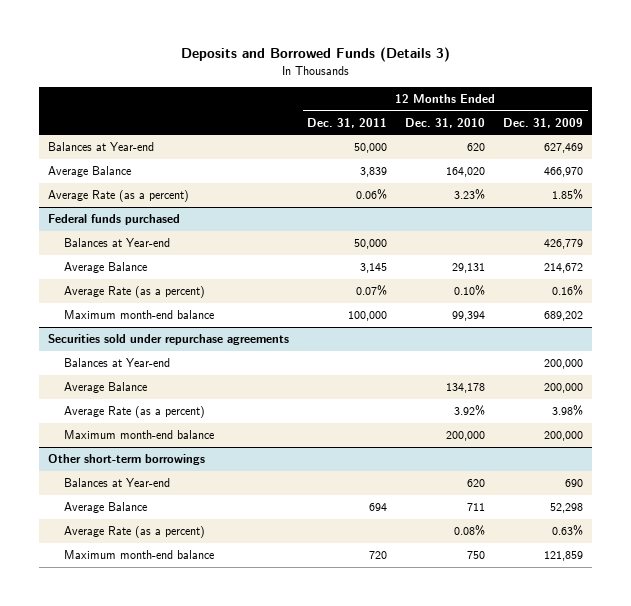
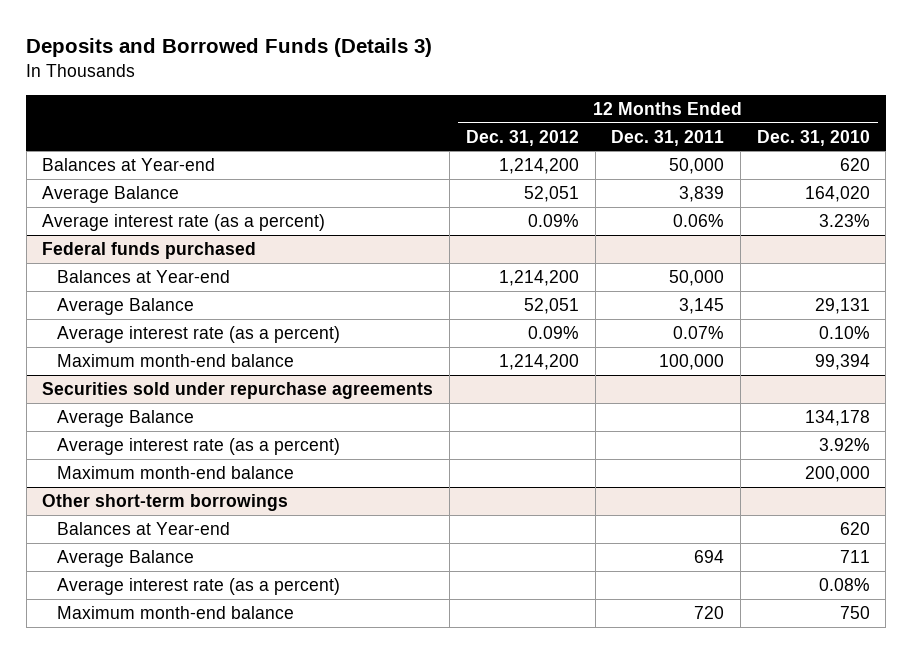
- | 12 Months Ended Dec. 31, 2011 | 12 Months Ended Dec. 31, 2010 | 12 Months Ended Dec. 31, 2009
+ | 12 Months Ended Dec. 31, 2012 | 12 Months Ended Dec. 31, 2011 | 12 Months Ended Dec. 31, 2010
- Average Rate (as a percent) | 0.06% | 3.23% | 1.85%
+ Average interest rate (as a percent) | 0.09% | 0.06% | 3.23%
@ Federal funds purchased
- Average Rate (as a percent) | 0.07% | 0.10% | 0.16%
+ Average interest rate (as a percent) | 0.09% | 0.07% | 0.10%
@ Securities sold under repurchase agreements
- Balances at Year-end | | | 200,000
- Average Rate (as a percent) | | 3.92% | 3.98%
+ Average interest rate (as a percent) | | | 3.92%
@ Other short-term borrowings
- Average Rate (as a percent) | | 0.08% | 0.63%
+ Average interest rate (as a percent) | | | 0.08%

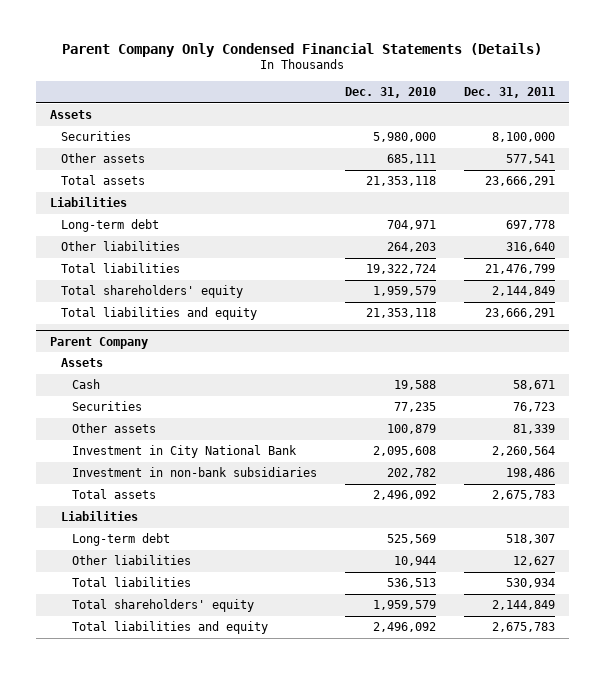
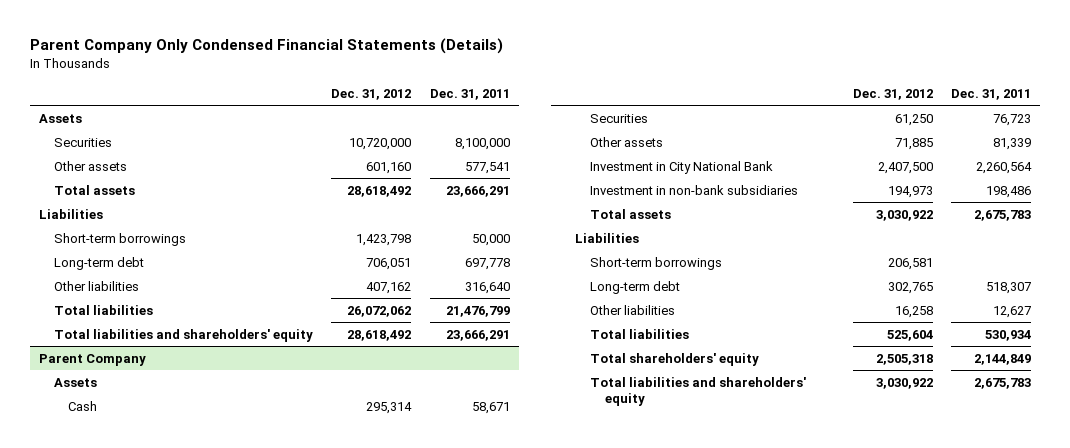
- | Dec. 31, 2010 | Dec. 31, 2011
+ | Dec. 31, 2012 | Dec. 31, 2011
+ Short-term borrowings | 1,423,798 | 50,000
- Total shareholders' equity | 1,959,579 | 2,144,849
- Total liabilities and equity | 21,353,118 | 23,666,291
+ Total liabilities and shareholders' equity | 28,618,492 | 23,666,291
@ Parent Company
+ Short-term borrowings | 206,581 |
- Total liabilities and equity | 2,496,092 | 2,675,783
+ Total liabilities and shareholders' equity | 3,030,922 | 2,675,783

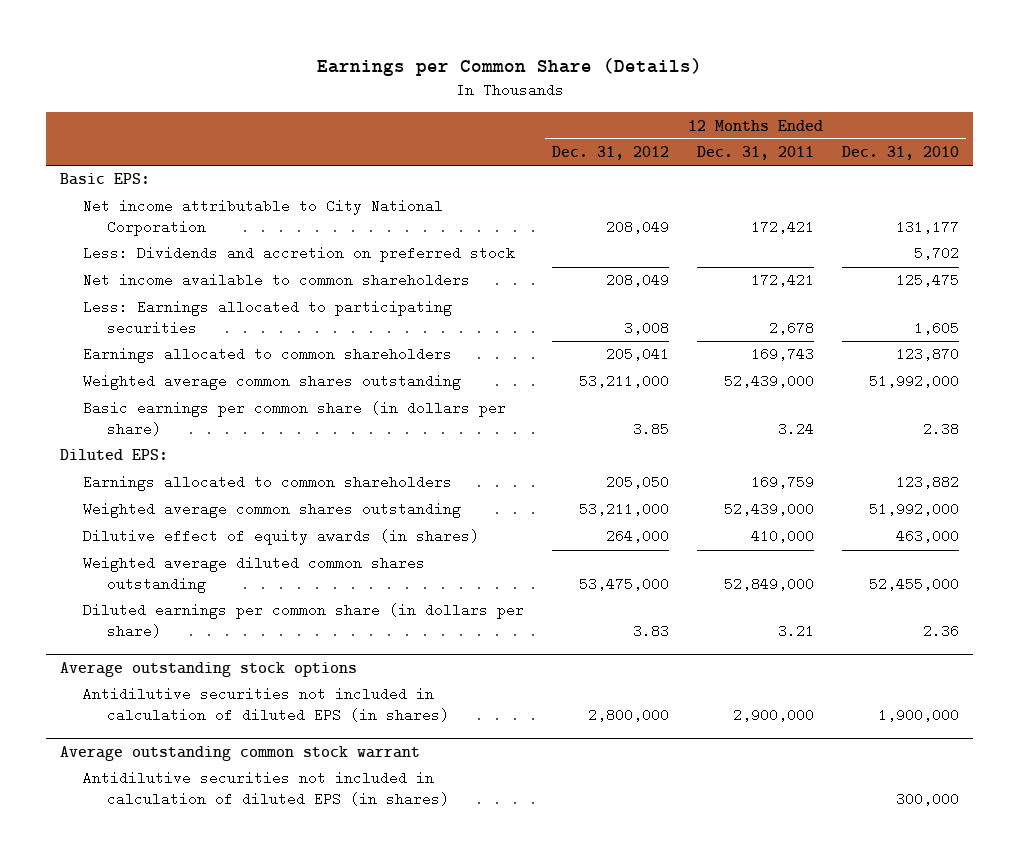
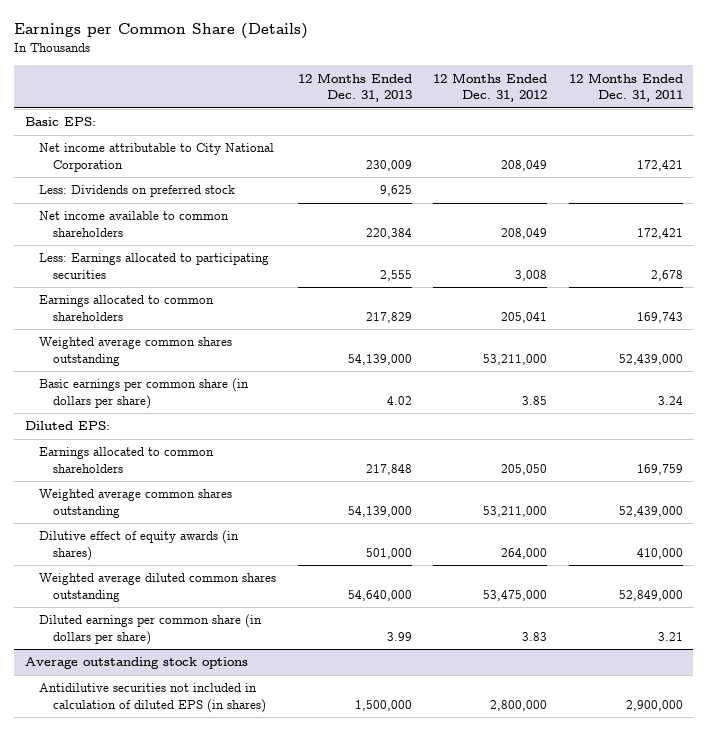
- | 12 Months Ended Dec. 31, 2012 | 12 Months Ended Dec. 31, 2011 | 12 Months Ended Dec. 31, 2010
+ | 12 Months Ended Dec. 31, 2013 | 12 Months Ended Dec. 31, 2012 | 12 Months Ended Dec. 31, 2011
- Less: Dividends and accretion on preferred stock | | | 5,702
+ Less: Dividends on preferred stock | 9,625 | |
- Average outstanding common stock warrant
- Antidilutive securities not included in calculation of diluted EPS (in shares) | | | 300,000

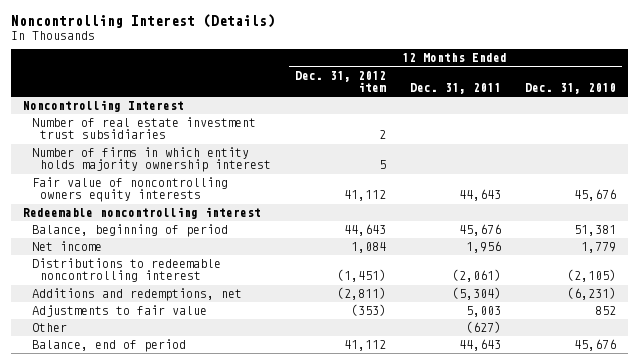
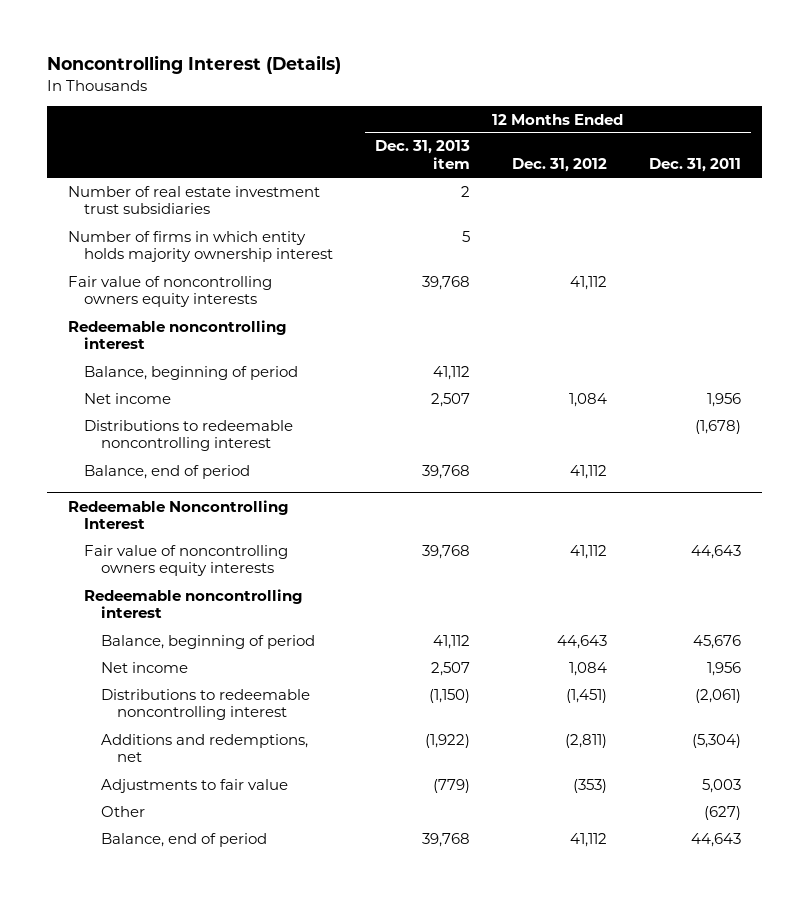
- | 12 Months Ended Dec. 31, 2012 item | 12 Months Ended Dec. 31, 2011 | 12 Months Ended Dec. 31, 2010
+ | 12 Months Ended Dec. 31, 2013 item | 12 Months Ended Dec. 31, 2012 | 12 Months Ended Dec. 31, 2011
- Noncontrolling Interest
+ Fair value of noncontrolling owners equity interests | 39,768 | 41,112 |
+ Redeemable noncontrolling interest
+ Balance, beginning of period | 41,112 | |
+ Net income | 2,507 | 1,084 | 1,956
+ Distributions to redeemable noncontrolling interest | | | (1,678)
+ Balance, end of period | 39,768 | 41,112 |
+ Redeemable Noncontrolling Interest

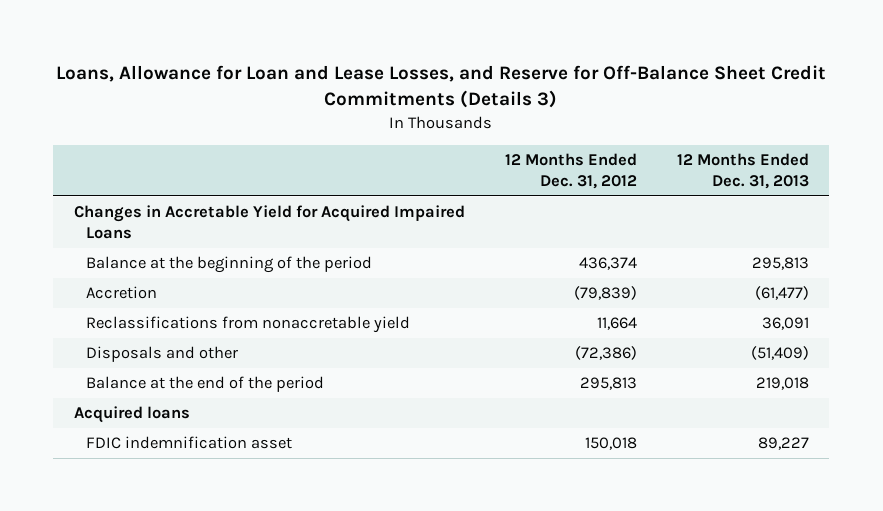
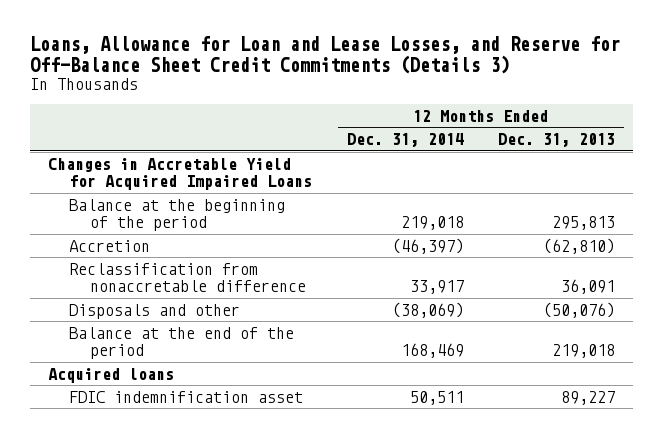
- | 12 Months Ended Dec. 31, 2012 | 12 Months Ended Dec. 31, 2013
+ | 12 Months Ended Dec. 31, 2014 | 12 Months Ended Dec. 31, 2013
- Accretion | (79,839) | (61,477)
- Reclassifications from nonaccretable yield | 11,664 | 36,091
- Disposals and other | (72,386) | (51,409)
+ Accretion | (46,397) | (62,810)
+ Reclassification from nonaccretable difference | 33,917 | 36,091
+ Disposals and other | (38,069) | (50,076)

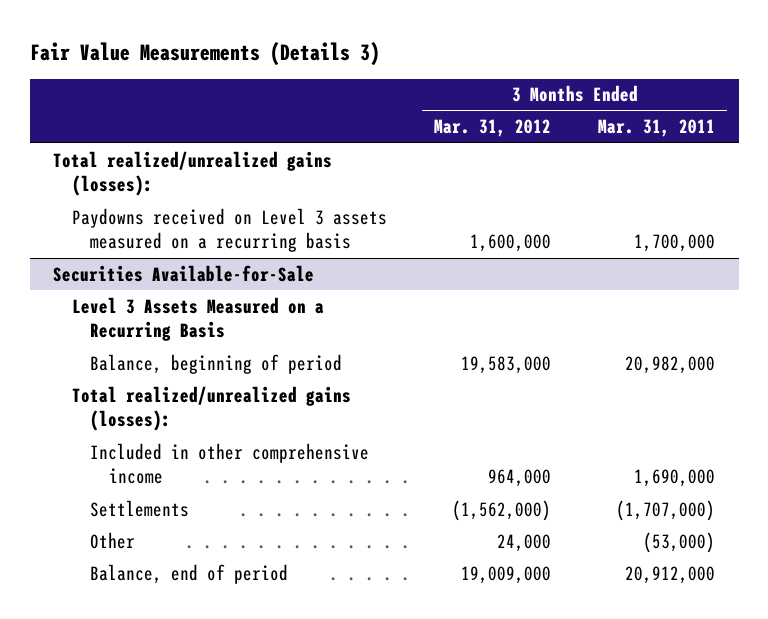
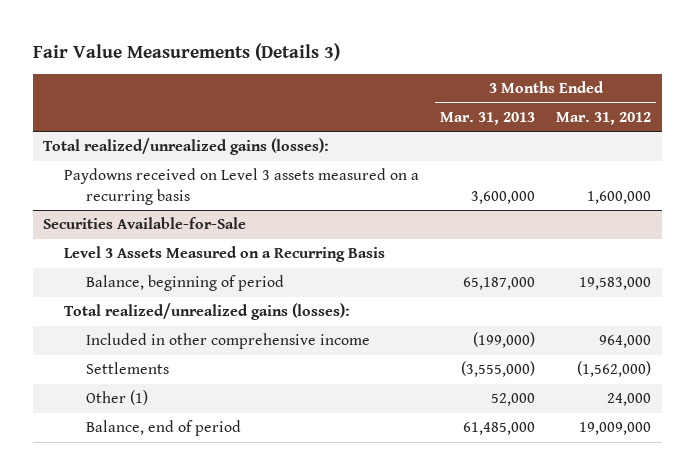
- | 3 Months Ended Mar. 31, 2012 | 3 Months Ended Mar. 31, 2011
+ | 3 Months Ended Mar. 31, 2013 | 3 Months Ended Mar. 31, 2012
@ Securities Available-for-Sale
- Other | 24,000 | (53,000)
+ Other (1) | 52,000 | 24,000

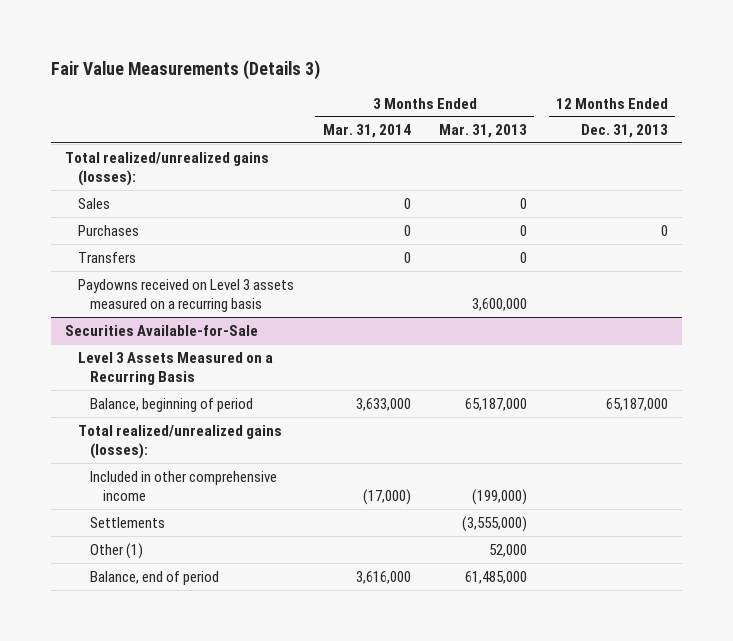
- | 3 Months Ended Mar. 31, 2013 | 3 Months Ended Mar. 31, 2012
+ | 3 Months Ended Mar. 31, 2014 | 3 Months Ended Mar. 31, 2013 | 12 Months Ended Dec. 31, 2013
+ Sales | 0 | 0 |
+ Purchases | 0 | 0 | 0
+ Transfers | 0 | 0 |

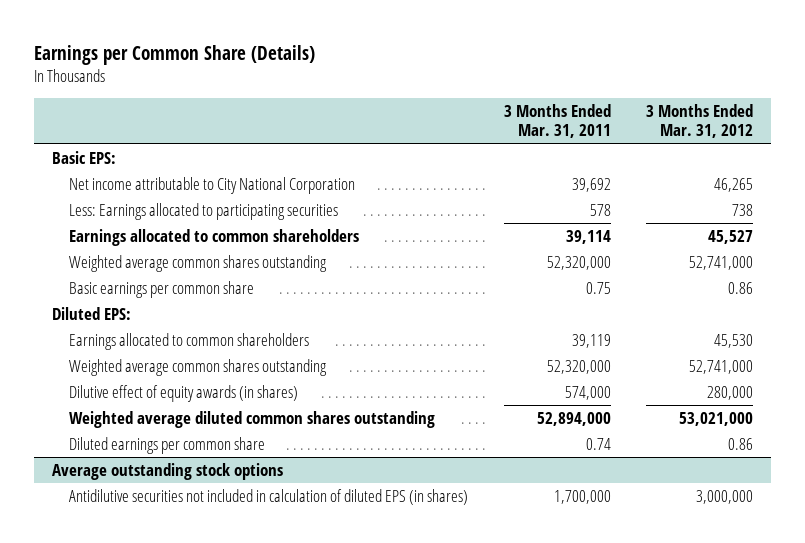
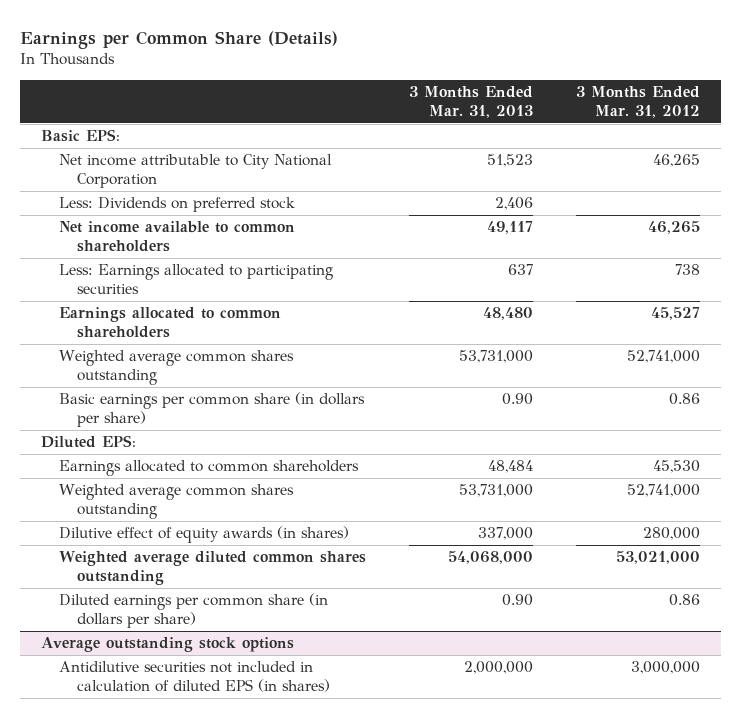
- | 3 Months Ended Mar. 31, 2011 | 3 Months Ended Mar. 31, 2012
+ | 3 Months Ended Mar. 31, 2013 | 3 Months Ended Mar. 31, 2012
+ Less: Dividends on preferred stock | 2,406 |
+ Net income available to common shareholders | 49,117 | 46,265
- Basic earnings per common share | 0.75 | 0.86
+ Basic earnings per common share (in dollars per share) | 0.90 | 0.86
- Diluted earnings per common share | 0.74 | 0.86
+ Diluted earnings per common share (in dollars per share) | 0.90 | 0.86

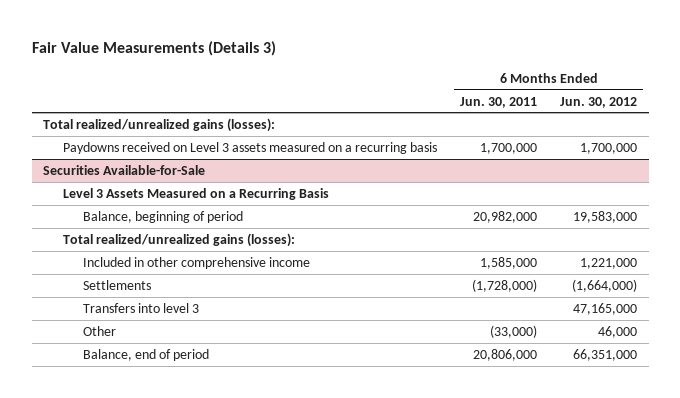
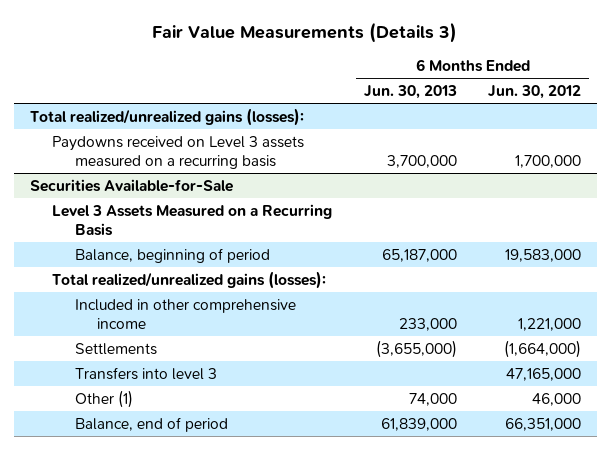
- | 6 Months Ended Jun. 30, 2011 | 6 Months Ended Jun. 30, 2012
+ | 6 Months Ended Jun. 30, 2013 | 6 Months Ended Jun. 30, 2012
@ Securities Available-for-Sale
- Other | (33,000) | 46,000
+ Other (1) | 74,000 | 46,000

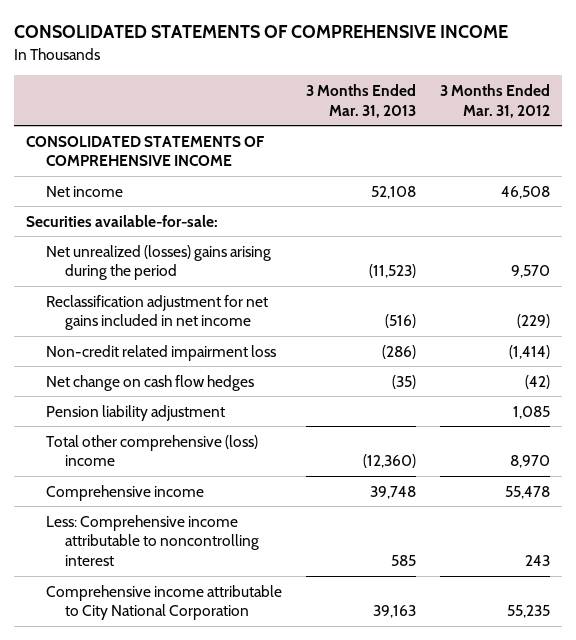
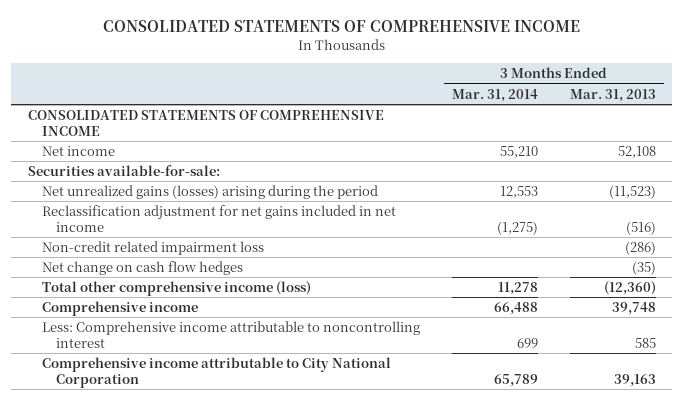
- | 3 Months Ended Mar. 31, 2013 | 3 Months Ended Mar. 31, 2012
+ | 3 Months Ended Mar. 31, 2014 | 3 Months Ended Mar. 31, 2013
- Net unrealized (losses) gains arising during the period | (11,523) | 9,570
+ Net unrealized gains (losses) arising during the period | 12,553 | (11,523)
- Pension liability adjustment | | 1,085
- Total other comprehensive (loss) income | (12,360) | 8,970
+ Total other comprehensive income (loss) | 11,278 | (12,360)

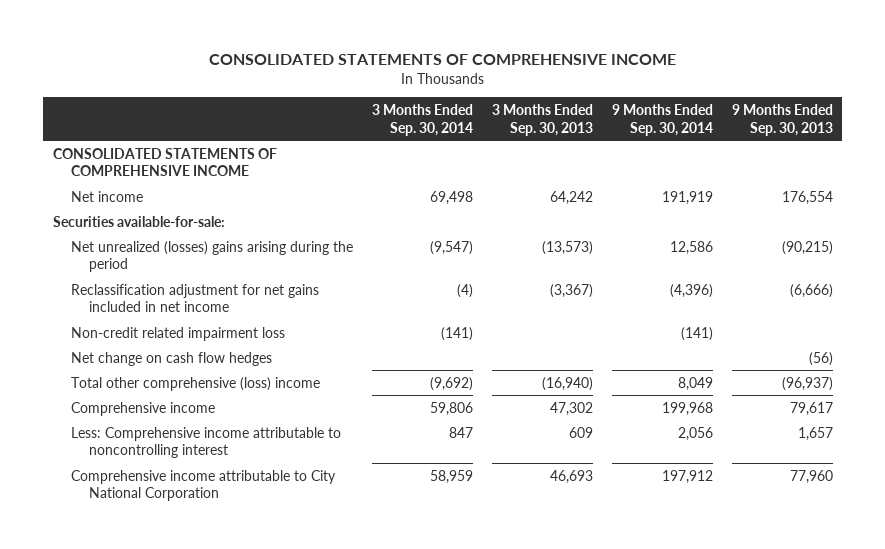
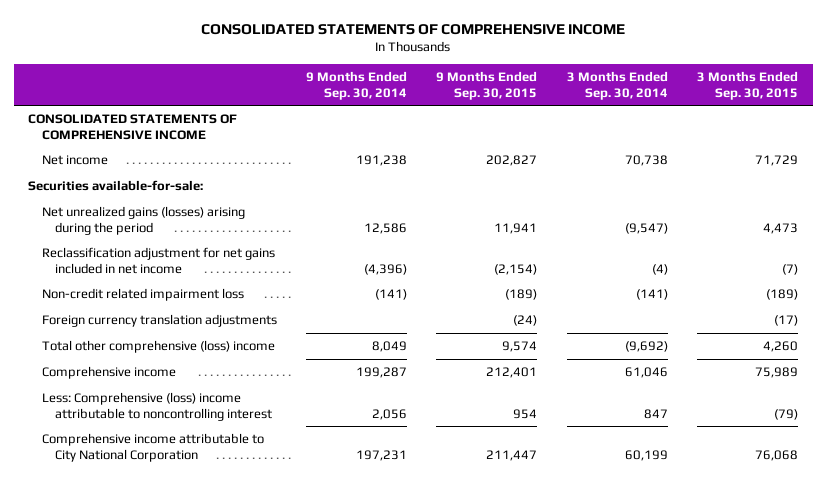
- | 3 Months Ended Sep. 30, 2014 | 3 Months Ended Sep. 30, 2013 | 9 Months Ended Sep. 30, 2014 | 9 Months Ended Sep. 30, 2013
+ | 9 Months Ended Sep. 30, 2014 | 9 Months Ended Sep. 30, 2015 | 3 Months Ended Sep. 30, 2014 | 3 Months Ended Sep. 30, 2015
- Net income | 69,498 | 64,242 | 191,919 | 176,554
+ Net income | 191,238 | 202,827 | 70,738 | 71,729
- Net unrealized (losses) gains arising during the period | (9,547) | (13,573) | 12,586 | (90,215)
+ Net unrealized gains (losses) arising during the period | 12,586 | 11,941 | (9,547) | 4,473
- Net change on cash flow hedges | | | | (56)
+ Foreign currency translation adjustments | | (24) | | (17)
- Comprehensive income | 59,806 | 47,302 | 199,968 | 79,617
- Less: Comprehensive income attributable to noncontrolling interest | 847 | 609 | 2,056 | 1,657
- Comprehensive income attributable to City National Corporation | 58,959 | 46,693 | 197,912 | 77,960
+ Comprehensive income | 199,287 | 212,401 | 61,046 | 75,989
+ Less: Comprehensive (loss) income attributable to noncontrolling interest | 2,056 | 954 | 847 | (79)
+ Comprehensive income attributable to City National Corporation | 197,231 | 211,447 | 60,199 | 76,068

